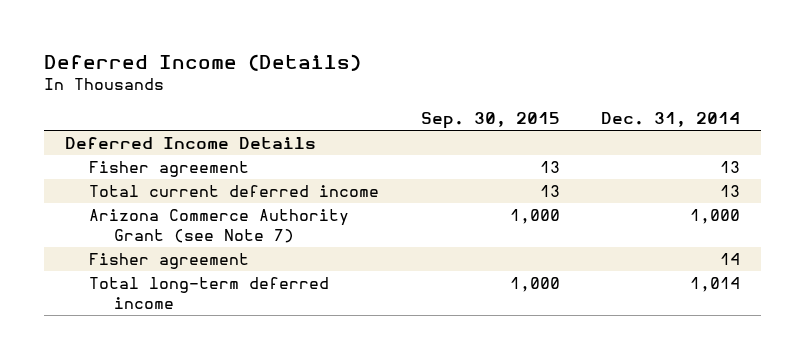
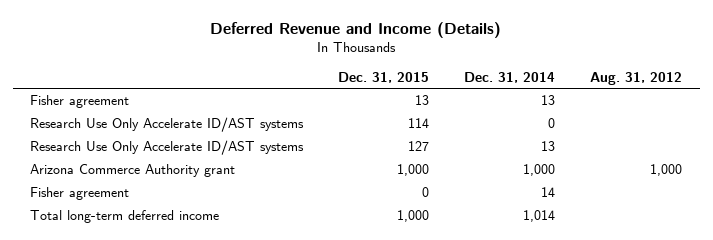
- Deferred Income (Details)
+ Deferred Revenue and Income (Details)
- | Sep. 30, 2015 | Dec. 31, 2014
+ | Dec. 31, 2015 | Dec. 31, 2014 | Aug. 31, 2012
- Deferred Income Details
- Total current deferred income | 13 | 13
- Arizona Commerce Authority Grant (see Note 7) | 1,000 | 1,000
+ Research Use Only Accelerate ID/AST systems | 114 | 0 |
+ Research Use Only Accelerate ID/AST systems | 127 | 13 |
+ Arizona Commerce Authority grant | 1,000 | 1,000 | 1,000

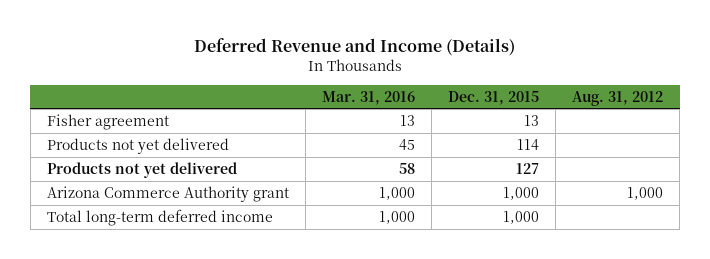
- | Dec. 31, 2015 | Dec. 31, 2014 | Aug. 31, 2012
+ | Mar. 31, 2016 | Dec. 31, 2015 | Aug. 31, 2012
- Research Use Only Accelerate ID/AST systems | 114 | 0 |
- Research Use Only Accelerate ID/AST systems | 127 | 13 |
+ Products not yet delivered | 45 | 114 |
+ Products not yet delivered | 58 | 127 |
- Fisher agreement | 0 | 14 |

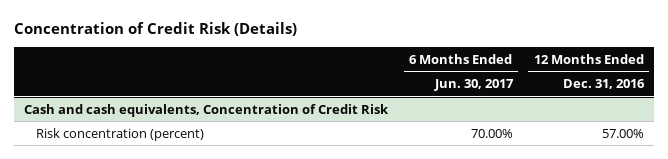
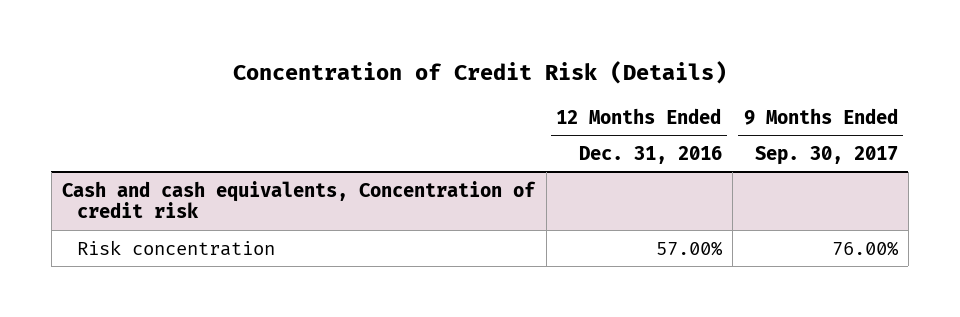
- | 6 Months Ended Jun. 30, 2017 | 12 Months Ended Dec. 31, 2016
+ | 12 Months Ended Dec. 31, 2016 | 9 Months Ended Sep. 30, 2017
- Cash and cash equivalents, Concentration of Credit Risk
- Risk concentration (percent) | 70.00% | 57.00%
+ Cash and cash equivalents, Concentration of credit risk
+ Risk concentration | 57.00% | 76.00%

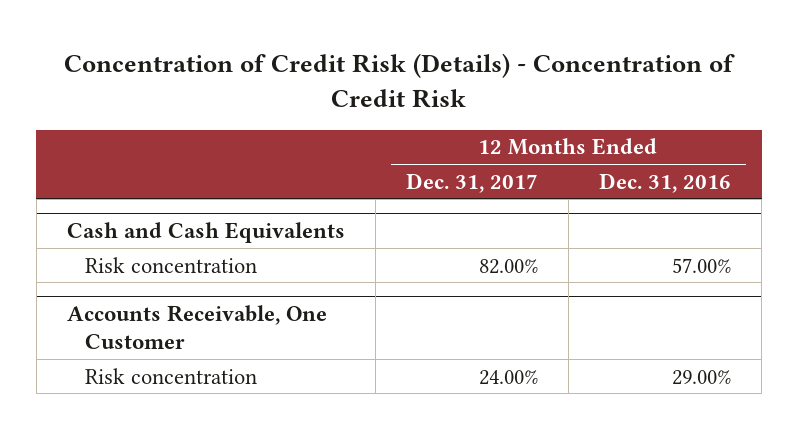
- Concentration of Credit Risk (Details)
+ Concentration of Credit Risk (Details) - Concentration of Credit Risk
- | 12 Months Ended Dec. 31, 2016 | 9 Months Ended Sep. 30, 2017
+ | 12 Months Ended Dec. 31, 2017 | 12 Months Ended Dec. 31, 2016
- Cash and cash equivalents, Concentration of credit risk
+ Cash and Cash Equivalents
+ Accounts Receivable, One Customer
+ Risk concentration | 24.00% | 29.00%

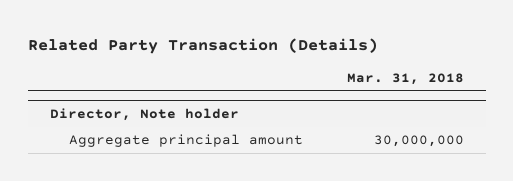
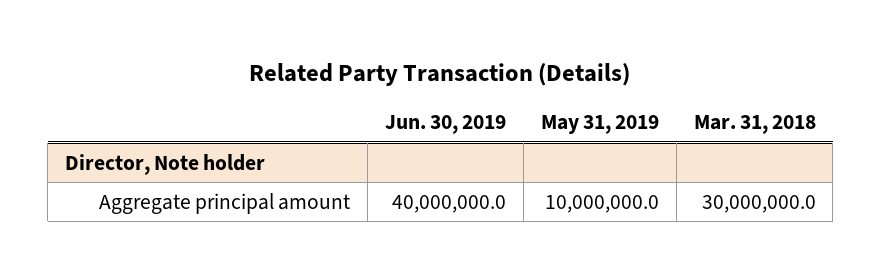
- | Mar. 31, 2018
+ | Jun. 30, 2019 | May 31, 2019 | Mar. 31, 2018
@ Director, Note holder
- Aggregate principal amount | 30,000,000
+ Aggregate principal amount | 40,000,000.0 | 10,000,000.0 | 30,000,000.0

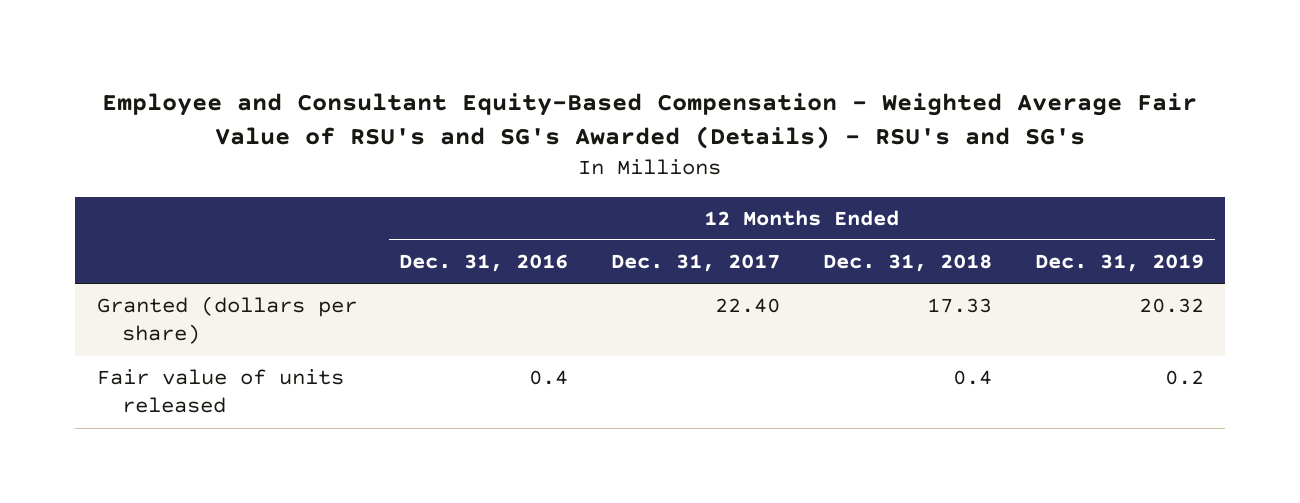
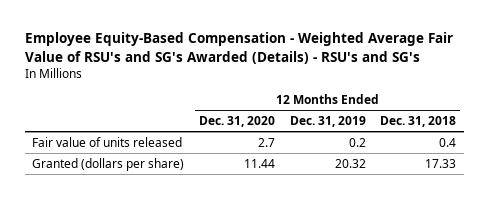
- Employee and Consultant Equity-Based Compensation - Weighted Average Fair Value of RSU's and SG's Awarded (Details) - RSU's and SG's
+ Employee Equity-Based Compensation - Weighted Average Fair Value of RSU's and SG's Awarded (Details) - RSU's and SG's
- | 12 Months Ended Dec. 31, 2016 | 12 Months Ended Dec. 31, 2017 | 12 Months Ended Dec. 31, 2018 | 12 Months Ended Dec. 31, 2019
+ | 12 Months Ended Dec. 31, 2020 | 12 Months Ended Dec. 31, 2019 | 12 Months Ended Dec. 31, 2018
moved down: Granted (dollars per share) | 11.44 | 20.32 | 17.33

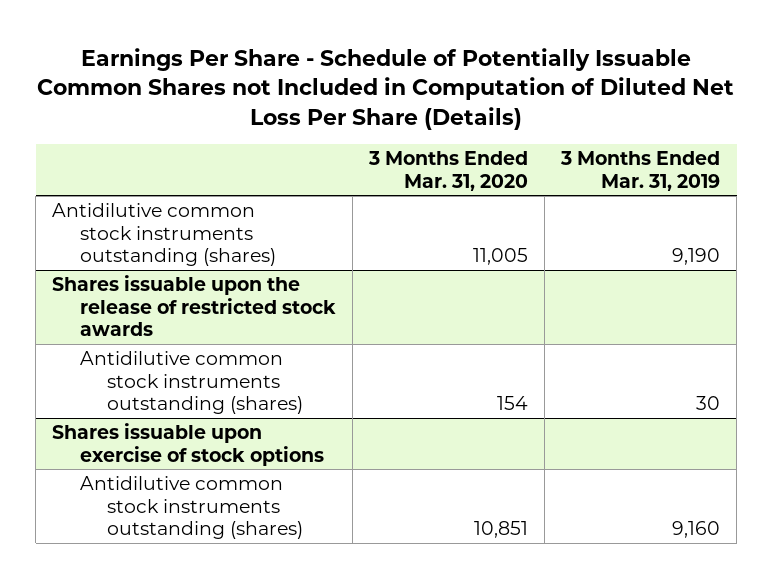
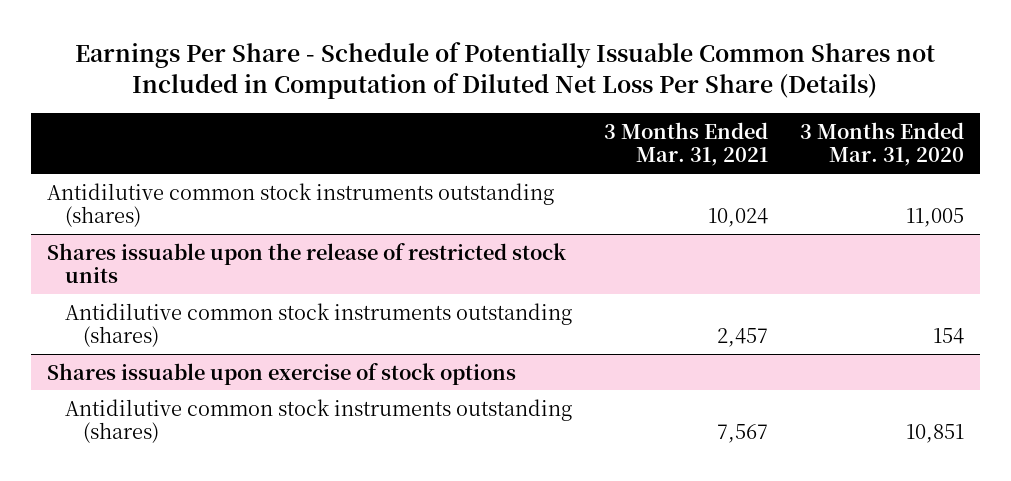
- | 3 Months Ended Mar. 31, 2020 | 3 Months Ended Mar. 31, 2019
+ | 3 Months Ended Mar. 31, 2021 | 3 Months Ended Mar. 31, 2020
- Shares issuable upon the release of restricted stock awards
+ Shares issuable upon the release of restricted stock units

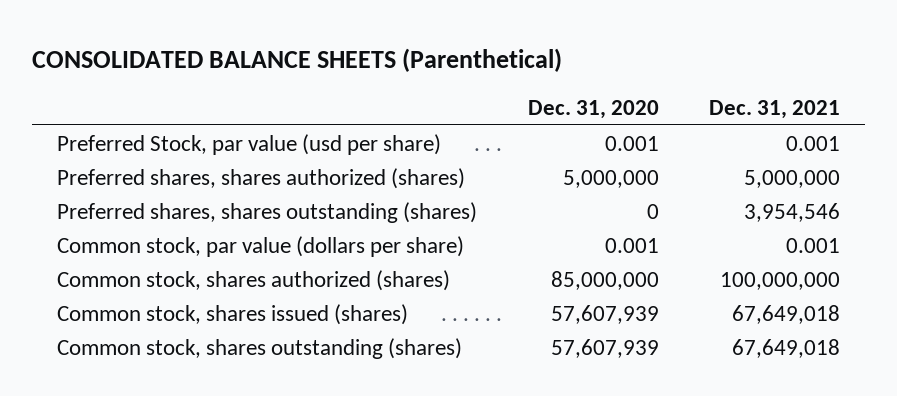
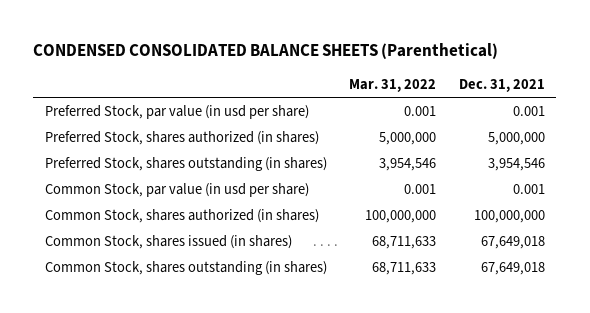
- CONSOLIDATED BALANCE SHEETS (Parenthetical)
+ CONDENSED CONSOLIDATED BALANCE SHEETS (Parenthetical)
- | Dec. 31, 2020 | Dec. 31, 2021
+ | Mar. 31, 2022 | Dec. 31, 2021
- Preferred Stock, par value (usd per share) | 0.001 | 0.001
- Preferred shares, shares authorized (shares) | 5,000,000 | 5,000,000
- Preferred shares, shares outstanding (shares) | 0 | 3,954,546
- Common stock, par value (dollars per share) | 0.001 | 0.001
- Common stock, shares authorized (shares) | 85,000,000 | 100,000,000
- Common stock, shares issued (shares) | 57,607,939 | 67,649,018
- Common stock, shares outstanding (shares) | 57,607,939 | 67,649,018
+ Preferred Stock, par value (in usd per share) | 0.001 | 0.001
+ Preferred Stock, shares authorized (in shares) | 5,000,000 | 5,000,000
+ Preferred Stock, shares outstanding (in shares) | 3,954,546 | 3,954,546
+ Common Stock, par value (in usd per share) | 0.001 | 0.001
+ Common Stock, shares authorized (in shares) | 100,000,000 | 100,000,000
+ Common Stock, shares issued (in shares) | 68,711,633 | 67,649,018
+ Common Stock, shares outstanding (in shares) | 68,711,633 | 67,649,018

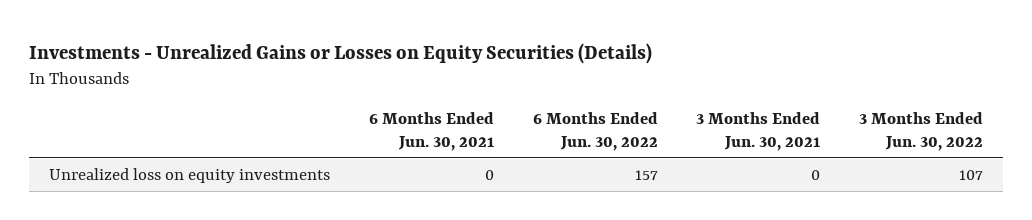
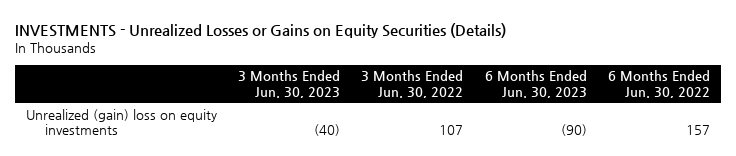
- Investments - Unrealized Gains or Losses on Equity Securities (Details)
+ INVESTMENTS - Unrealized Losses or Gains on Equity Securities (Details)
- | 6 Months Ended Jun. 30, 2021 | 6 Months Ended Jun. 30, 2022 | 3 Months Ended Jun. 30, 2021 | 3 Months Ended Jun. 30, 2022
+ | 3 Months Ended Jun. 30, 2023 | 3 Months Ended Jun. 30, 2022 | 6 Months Ended Jun. 30, 2023 | 6 Months Ended Jun. 30, 2022
- Unrealized loss on equity investments | 0 | 157 | 0 | 107
+ Unrealized (gain) loss on equity investments | (40) | 107 | (90) | 157

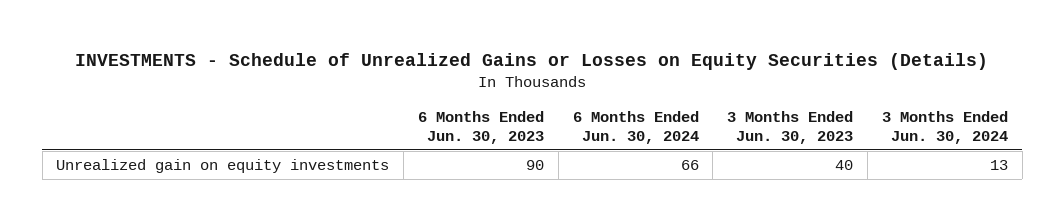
- INVESTMENTS - Unrealized Losses or Gains on Equity Securities (Details)
+ INVESTMENTS - Schedule of Unrealized Gains or Losses on Equity Securities (Details)
- | 3 Months Ended Jun. 30, 2023 | 3 Months Ended Jun. 30, 2022 | 6 Months Ended Jun. 30, 2023 | 6 Months Ended Jun. 30, 2022
+ | 6 Months Ended Jun. 30, 2023 | 6 Months Ended Jun. 30, 2024 | 3 Months Ended Jun. 30, 2023 | 3 Months Ended Jun. 30, 2024
- Unrealized (gain) loss on equity investments | (40) | 107 | (90) | 157
+ Unrealized gain on equity investments | 90 | 66 | 40 | 13

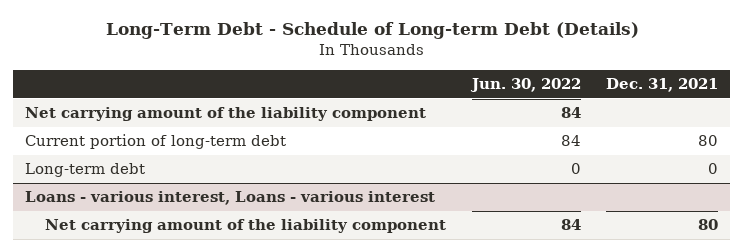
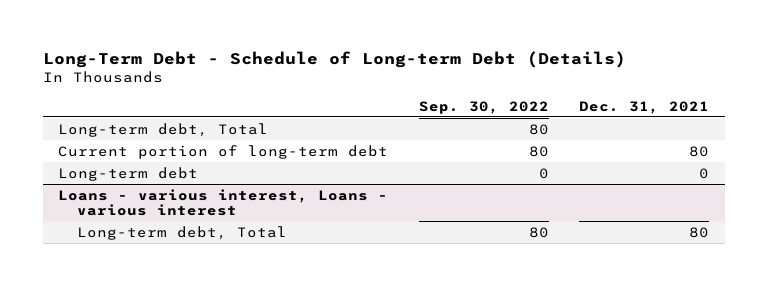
- | Jun. 30, 2022 | Dec. 31, 2021
+ | Sep. 30, 2022 | Dec. 31, 2021
- Net carrying amount of the liability component | 84 |
+ Long-term debt, Total | 80 |
@ Loans - various interest, Loans - various interest
- Net carrying amount of the liability component | 84 | 80
+ Long-term debt, Total | 80 | 80

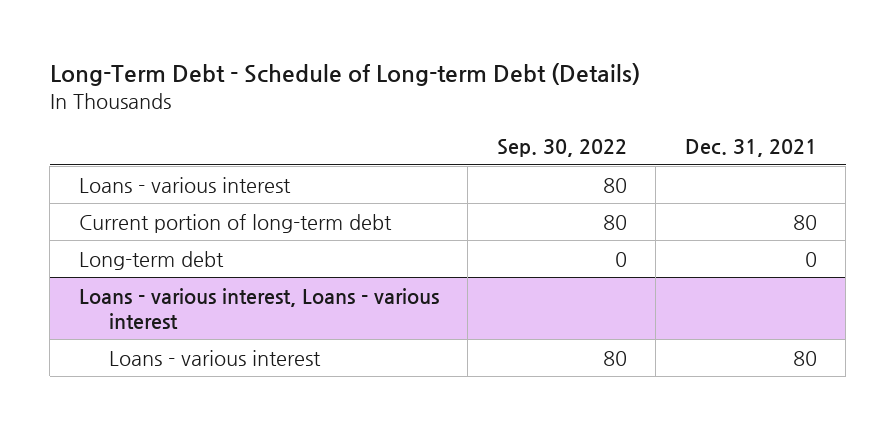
- Long-term debt, Total | 80 |
+ Loans - various interest | 80 |
@ Loans - various interest, Loans - various interest
- Long-term debt, Total | 80 | 80
+ Loans - various interest | 80 | 80

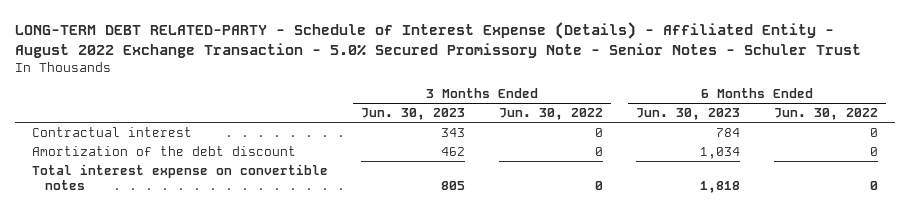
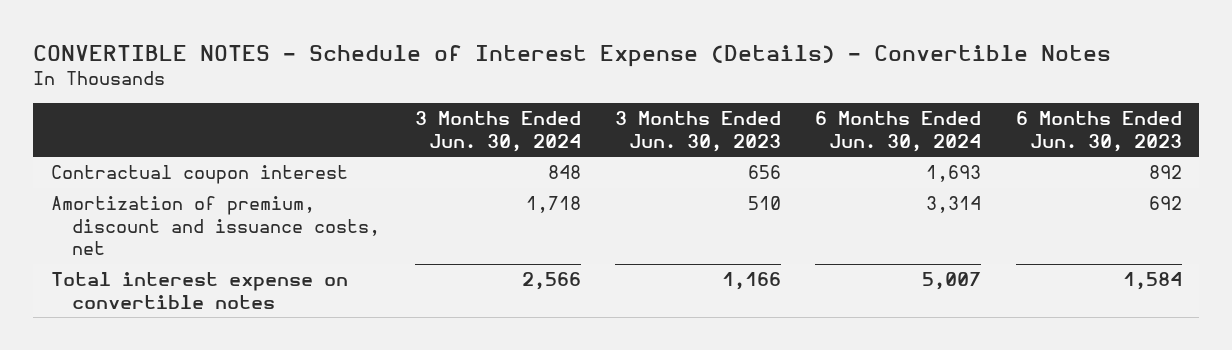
- LONG-TERM DEBT RELATED-PARTY - Schedule of Interest Expense (Details) - Affiliated Entity - August 2022 Exchange Transaction - 5.0% Secured Promissory Note - Senior Notes - Schuler Trust
+ CONVERTIBLE NOTES - Schedule of Interest Expense (Details) - Convertible Notes
- | 3 Months Ended Jun. 30, 2023 | 3 Months Ended Jun. 30, 2022 | 6 Months Ended Jun. 30, 2023 | 6 Months Ended Jun. 30, 2022
+ | 3 Months Ended Jun. 30, 2024 | 3 Months Ended Jun. 30, 2023 | 6 Months Ended Jun. 30, 2024 | 6 Months Ended Jun. 30, 2023
- Contractual interest | 343 | 0 | 784 | 0
- Amortization of the debt discount | 462 | 0 | 1,034 | 0
- Total interest expense on convertible notes | 805 | 0 | 1,818 | 0
+ Contractual coupon interest | 848 | 656 | 1,693 | 892
+ Amortization of premium, discount and issuance costs, net | 1,718 | 510 | 3,314 | 692
+ Total interest expense on convertible notes | 2,566 | 1,166 | 5,007 | 1,584

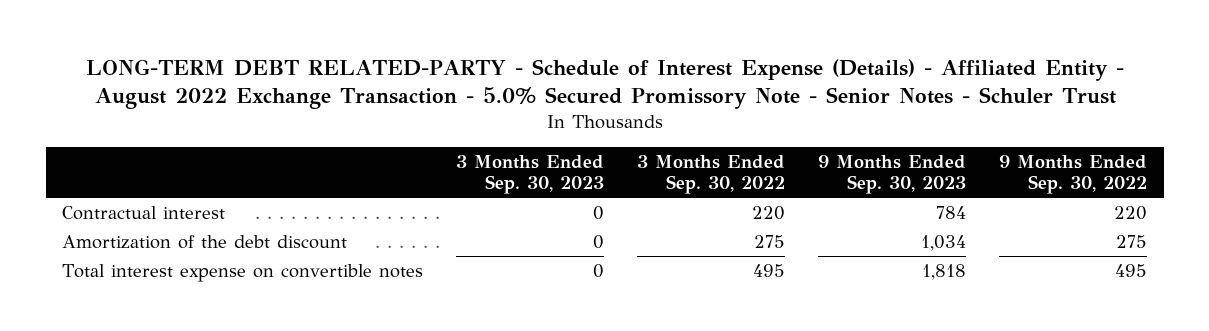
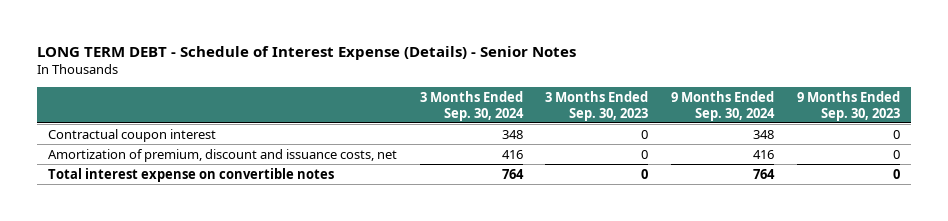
- LONG-TERM DEBT RELATED-PARTY - Schedule of Interest Expense (Details) - Affiliated Entity - August 2022 Exchange Transaction - 5.0% Secured Promissory Note - Senior Notes - Schuler Trust
+ LONG TERM DEBT - Schedule of Interest Expense (Details) - Senior Notes
- | 3 Months Ended Sep. 30, 2023 | 3 Months Ended Sep. 30, 2022 | 9 Months Ended Sep. 30, 2023 | 9 Months Ended Sep. 30, 2022
+ | 3 Months Ended Sep. 30, 2024 | 3 Months Ended Sep. 30, 2023 | 9 Months Ended Sep. 30, 2024 | 9 Months Ended Sep. 30, 2023
- Contractual interest | 0 | 220 | 784 | 220
- Amortization of the debt discount | 0 | 275 | 1,034 | 275
- Total interest expense on convertible notes | 0 | 495 | 1,818 | 495
+ Contractual coupon interest | 348 | 0 | 348 | 0
+ Amortization of premium, discount and issuance costs, net | 416 | 0 | 416 | 0
+ Total interest expense on convertible notes | 764 | 0 | 764 | 0

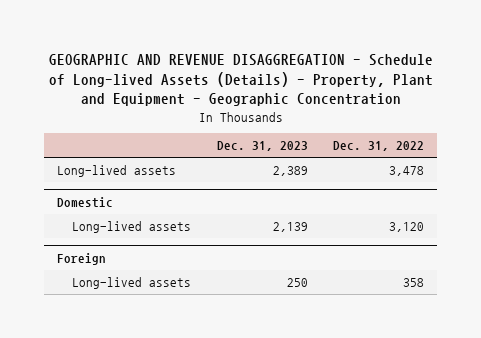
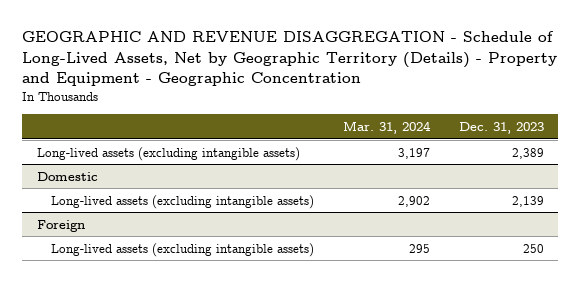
- GEOGRAPHIC AND REVENUE DISAGGREGATION - Schedule of Long-lived Assets (Details) - Property, Plant and Equipment - Geographic Concentration
+ GEOGRAPHIC AND REVENUE DISAGGREGATION - Schedule of Long-Lived Assets, Net by Geographic Territory (Details) - Property and Equipment - Geographic Concentration
- | Dec. 31, 2023 | Dec. 31, 2022
+ | Mar. 31, 2024 | Dec. 31, 2023
- Long-lived assets | 2,389 | 3,478
+ Long-lived assets (excluding intangible assets) | 3,197 | 2,389
@ Domestic
- Long-lived assets | 2,139 | 3,120
+ Long-lived assets (excluding intangible assets) | 2,902 | 2,139
@ Foreign
- Long-lived assets | 250 | 358
+ Long-lived assets (excluding intangible assets) | 295 | 250

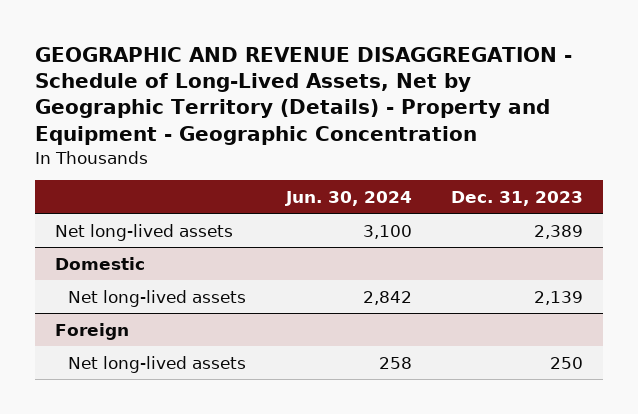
- | Mar. 31, 2024 | Dec. 31, 2023
+ | Jun. 30, 2024 | Dec. 31, 2023
- Long-lived assets (excluding intangible assets) | 3,197 | 2,389
+ Net long-lived assets | 3,100 | 2,389
@ Domestic
- Long-lived assets (excluding intangible assets) | 2,902 | 2,139
+ Net long-lived assets | 2,842 | 2,139
@ Foreign
- Long-lived assets (excluding intangible assets) | 295 | 250
+ Net long-lived assets | 258 | 250

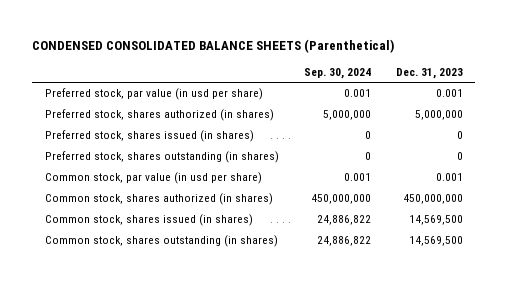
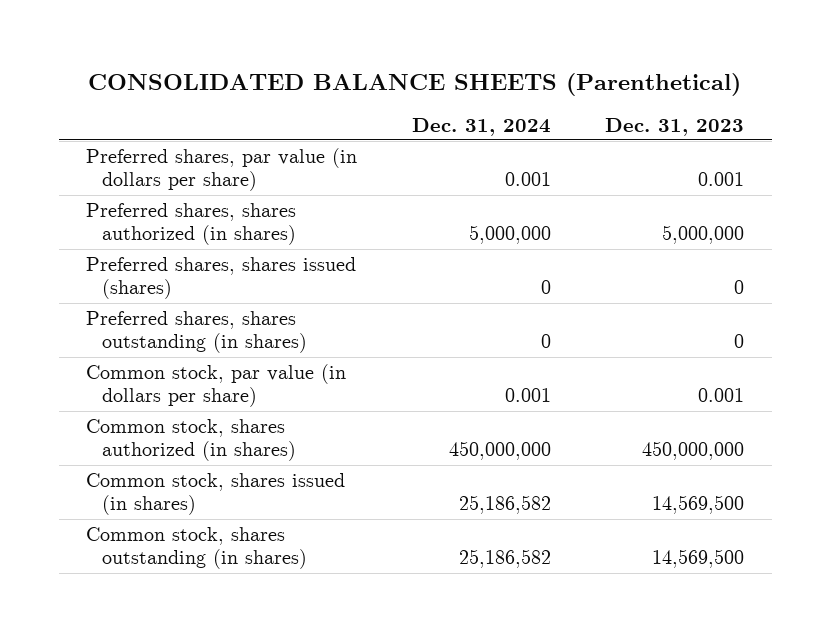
- CONDENSED CONSOLIDATED BALANCE SHEETS (Parenthetical)
+ CONSOLIDATED BALANCE SHEETS (Parenthetical)
- | Sep. 30, 2024 | Dec. 31, 2023
+ | Dec. 31, 2024 | Dec. 31, 2023
- Preferred stock, par value (in usd per share) | 0.001 | 0.001
- Preferred stock, shares authorized (in shares) | 5,000,000 | 5,000,000
- Preferred stock, shares issued (in shares) | 0 | 0
- Preferred stock, shares outstanding (in shares) | 0 | 0
- Common stock, par value (in usd per share) | 0.001 | 0.001
+ Preferred shares, par value (in dollars per share) | 0.001 | 0.001
+ Preferred shares, shares authorized (in shares) | 5,000,000 | 5,000,000
+ Preferred shares, shares issued (shares) | 0 | 0
+ Preferred shares, shares outstanding (in shares) | 0 | 0
+ Common stock, par value (in dollars per share) | 0.001 | 0.001

